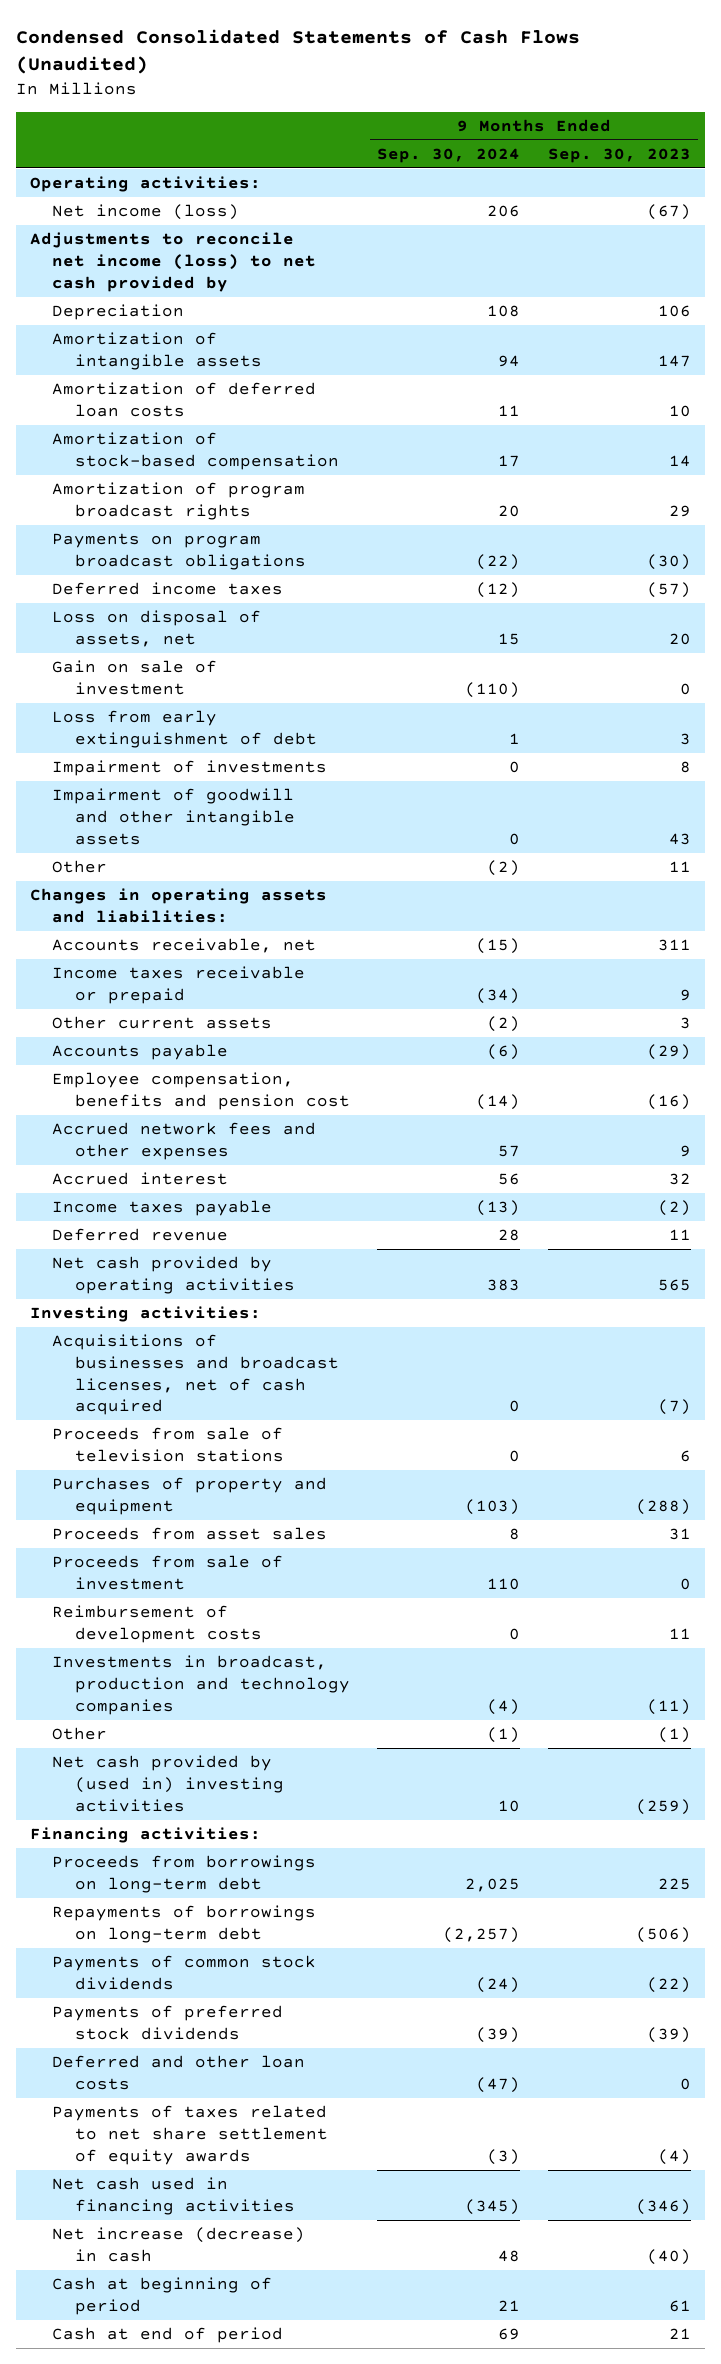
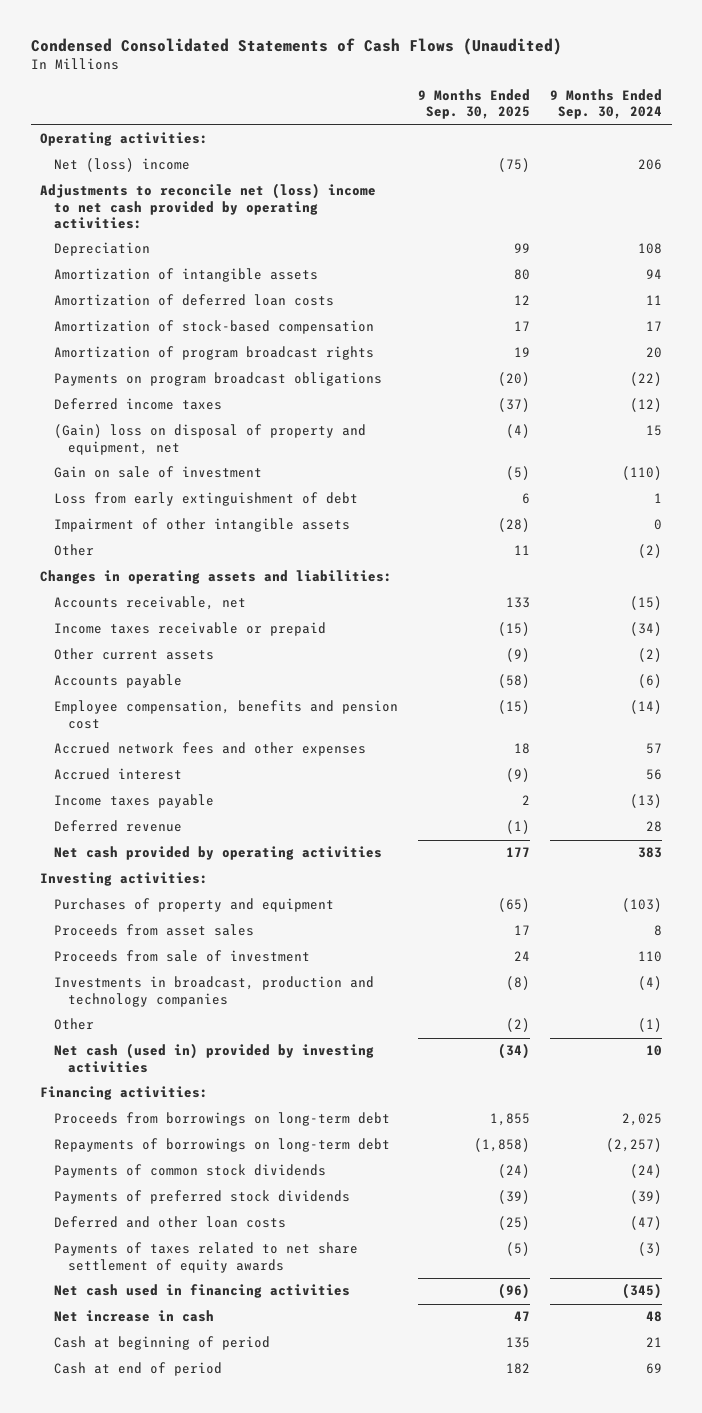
- | 9 Months Ended Sep. 30, 2024 | 9 Months Ended Sep. 30, 2023
+ | 9 Months Ended Sep. 30, 2025 | 9 Months Ended Sep. 30, 2024
- Net income (loss) | 206 | (67)
- Adjustments to reconcile net income (loss) to net cash provided by
+ Net (loss) income | (75) | 206
+ Adjustments to reconcile net (loss) income to net cash provided by operating activities:
- Loss on disposal of assets, net | 15 | 20
+ (Gain) loss on disposal of property and equipment, net | (4) | 15
- Impairment of investments | 0 | 8
- Impairment of goodwill and other intangible assets | 0 | 43
+ Impairment of other intangible assets | (28) | 0
- Acquisitions of businesses and broadcast licenses, net of cash acquired | 0 | (7)
- Proceeds from sale of television stations | 0 | 6
- Reimbursement of development costs | 0 | 11
- Net cash provided by (used in) investing activities | 10 | (259)
+ Net cash (used in) provided by investing activities | (34) | 10
- Net increase (decrease) in cash | 48 | (40)
+ Net increase in cash | 47 | 48

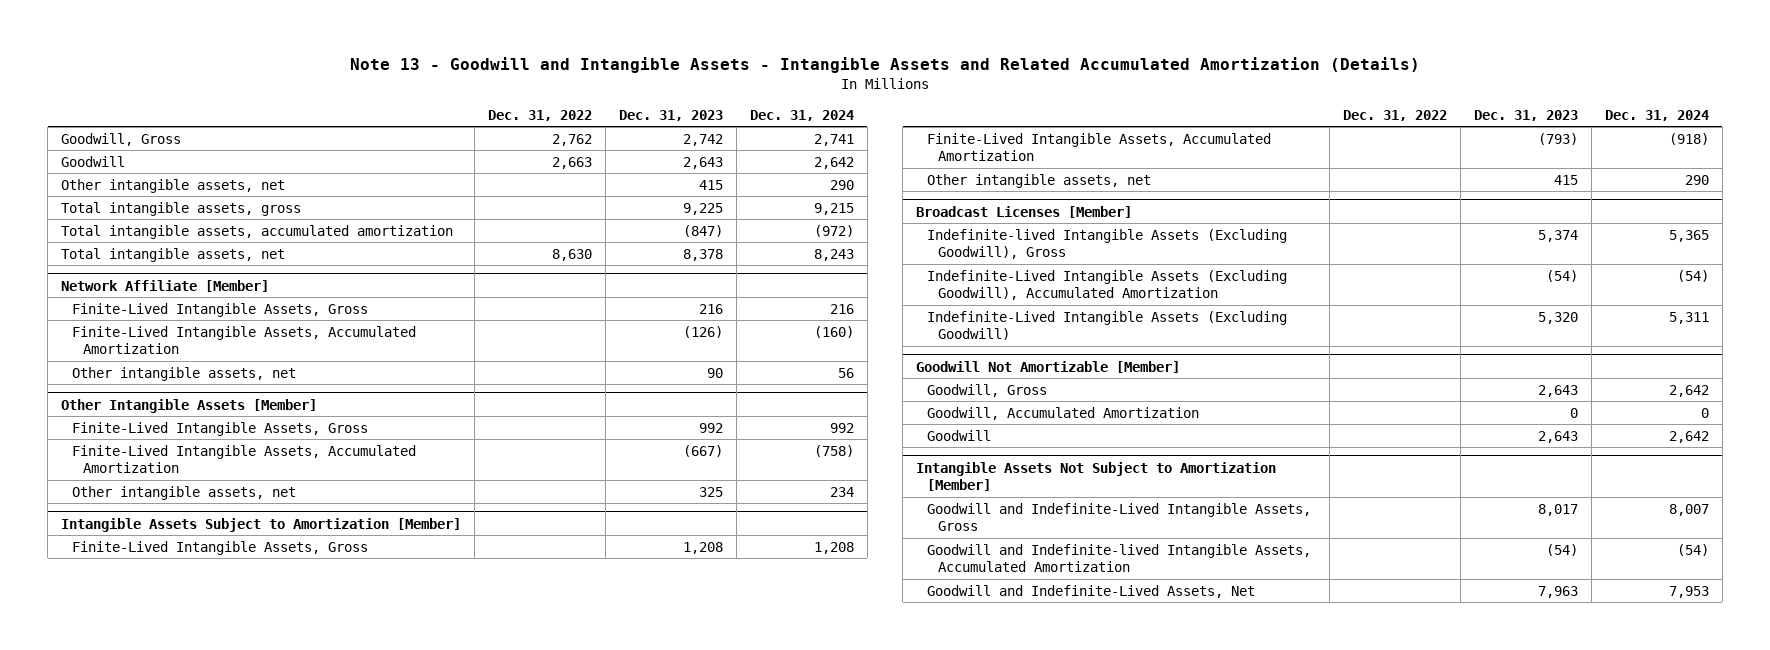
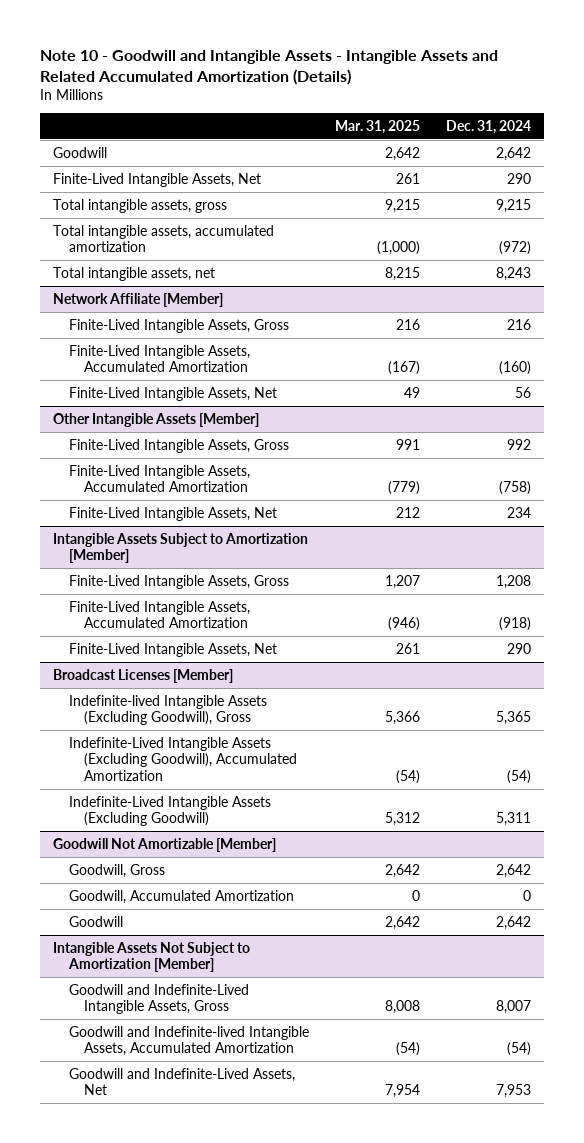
- Note 13 - Goodwill and Intangible Assets - Intangible Assets and Related Accumulated Amortization (Details)
+ Note 10 - Goodwill and Intangible Assets - Intangible Assets and Related Accumulated Amortization (Details)
- | Dec. 31, 2022 | Dec. 31, 2023 | Dec. 31, 2024
+ | Mar. 31, 2025 | Dec. 31, 2024
- Goodwill, Gross | 2,762 | 2,742 | 2,741
- Other intangible assets, net | | 415 | 290
+ Finite-Lived Intangible Assets, Net | 261 | 290
@ Network Affiliate [Member]
- Other intangible assets, net | | 90 | 56
+ Finite-Lived Intangible Assets, Net | 49 | 56
@ Other Intangible Assets [Member]
- Other intangible assets, net | | 325 | 234
+ Finite-Lived Intangible Assets, Net | 212 | 234
@ Intangible Assets Subject to Amortization [Member]
- Other intangible assets, net | | 415 | 290
+ Finite-Lived Intangible Assets, Net | 261 | 290

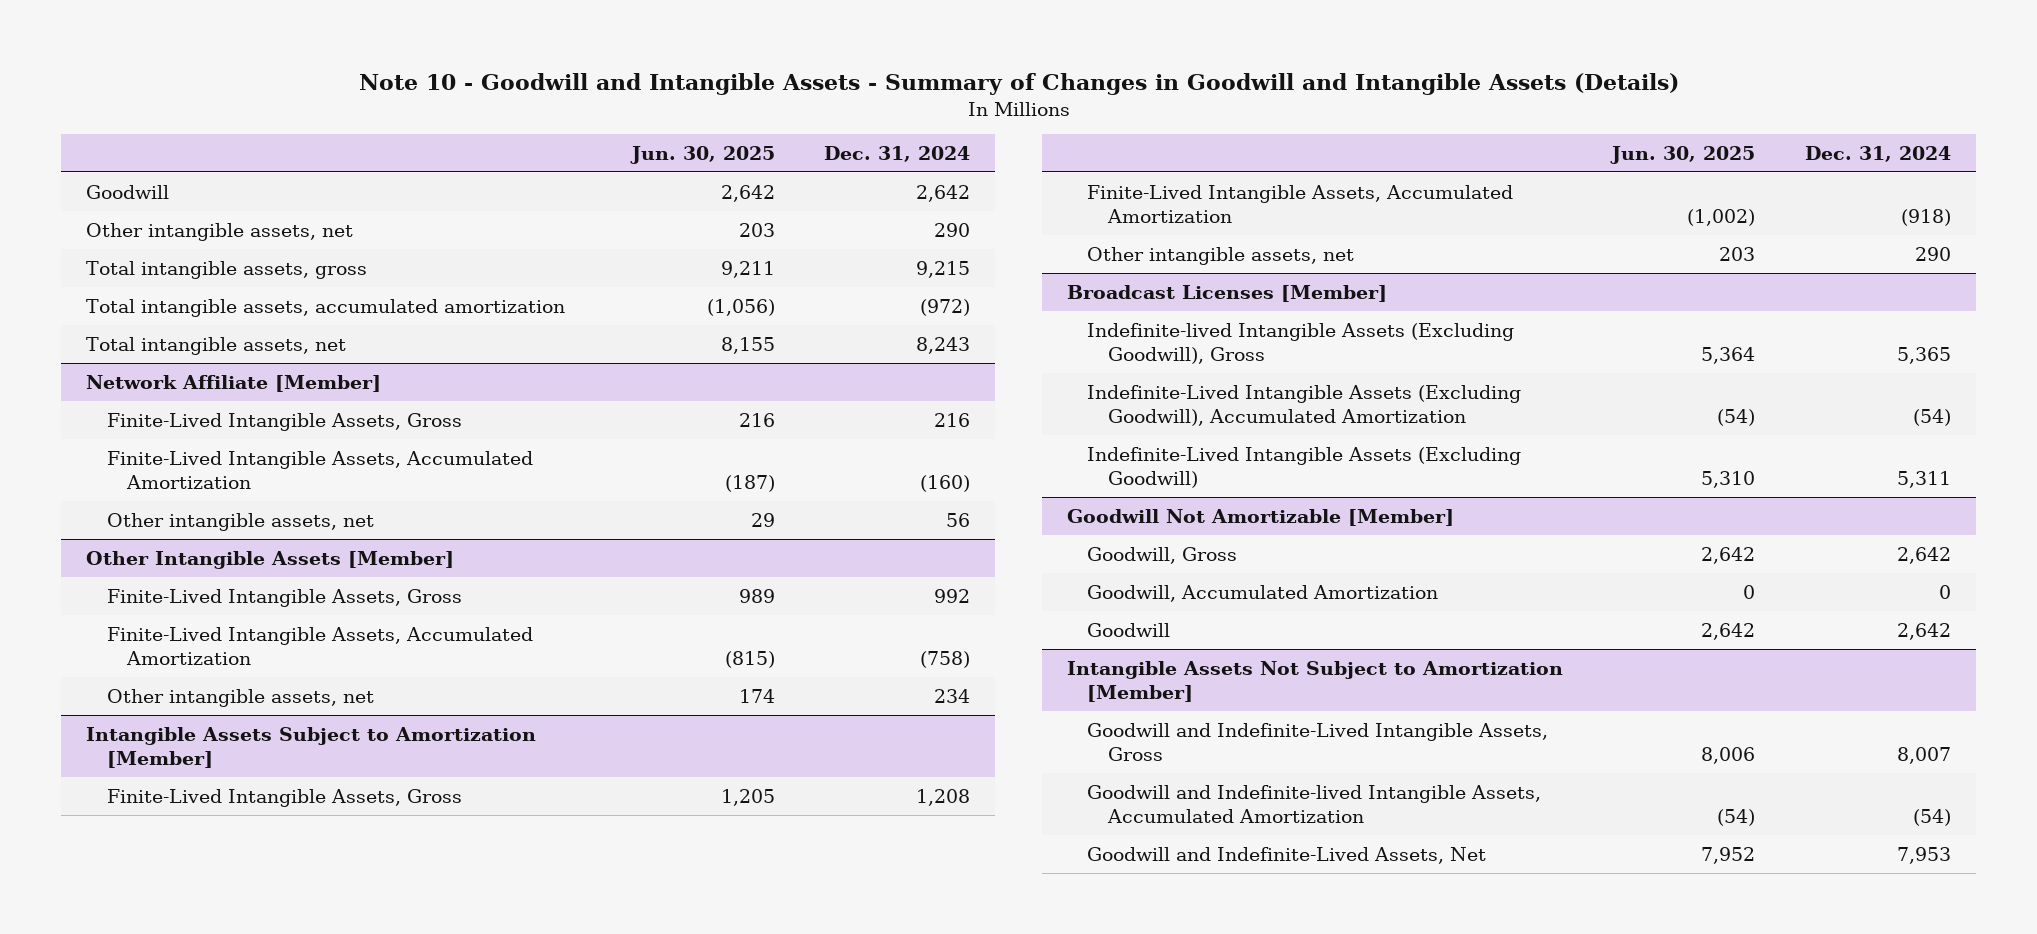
- Note 10 - Goodwill and Intangible Assets - Intangible Assets and Related Accumulated Amortization (Details)
+ Note 10 - Goodwill and Intangible Assets - Summary of Changes in Goodwill and Intangible Assets (Details)
- | Mar. 31, 2025 | Dec. 31, 2024
+ | Jun. 30, 2025 | Dec. 31, 2024
- Finite-Lived Intangible Assets, Net | 261 | 290
+ Other intangible assets, net | 203 | 290
@ Network Affiliate [Member]
- Finite-Lived Intangible Assets, Net | 49 | 56
+ Other intangible assets, net | 29 | 56
@ Other Intangible Assets [Member]
- Finite-Lived Intangible Assets, Net | 212 | 234
+ Other intangible assets, net | 174 | 234
@ Intangible Assets Subject to Amortization [Member]
- Finite-Lived Intangible Assets, Net | 261 | 290
+ Other intangible assets, net | 203 | 290

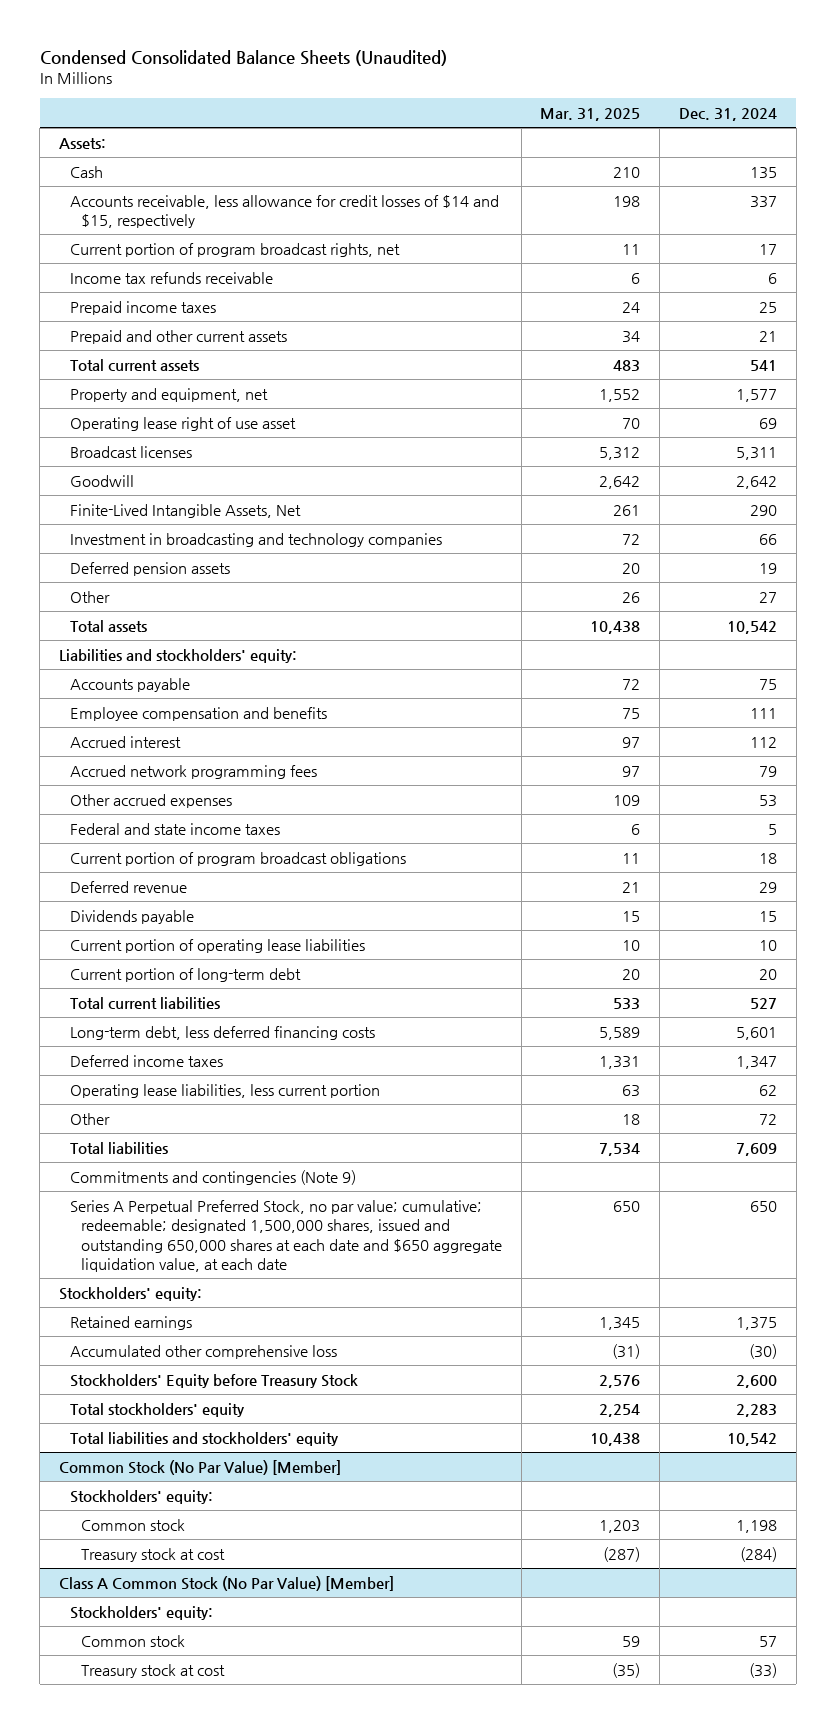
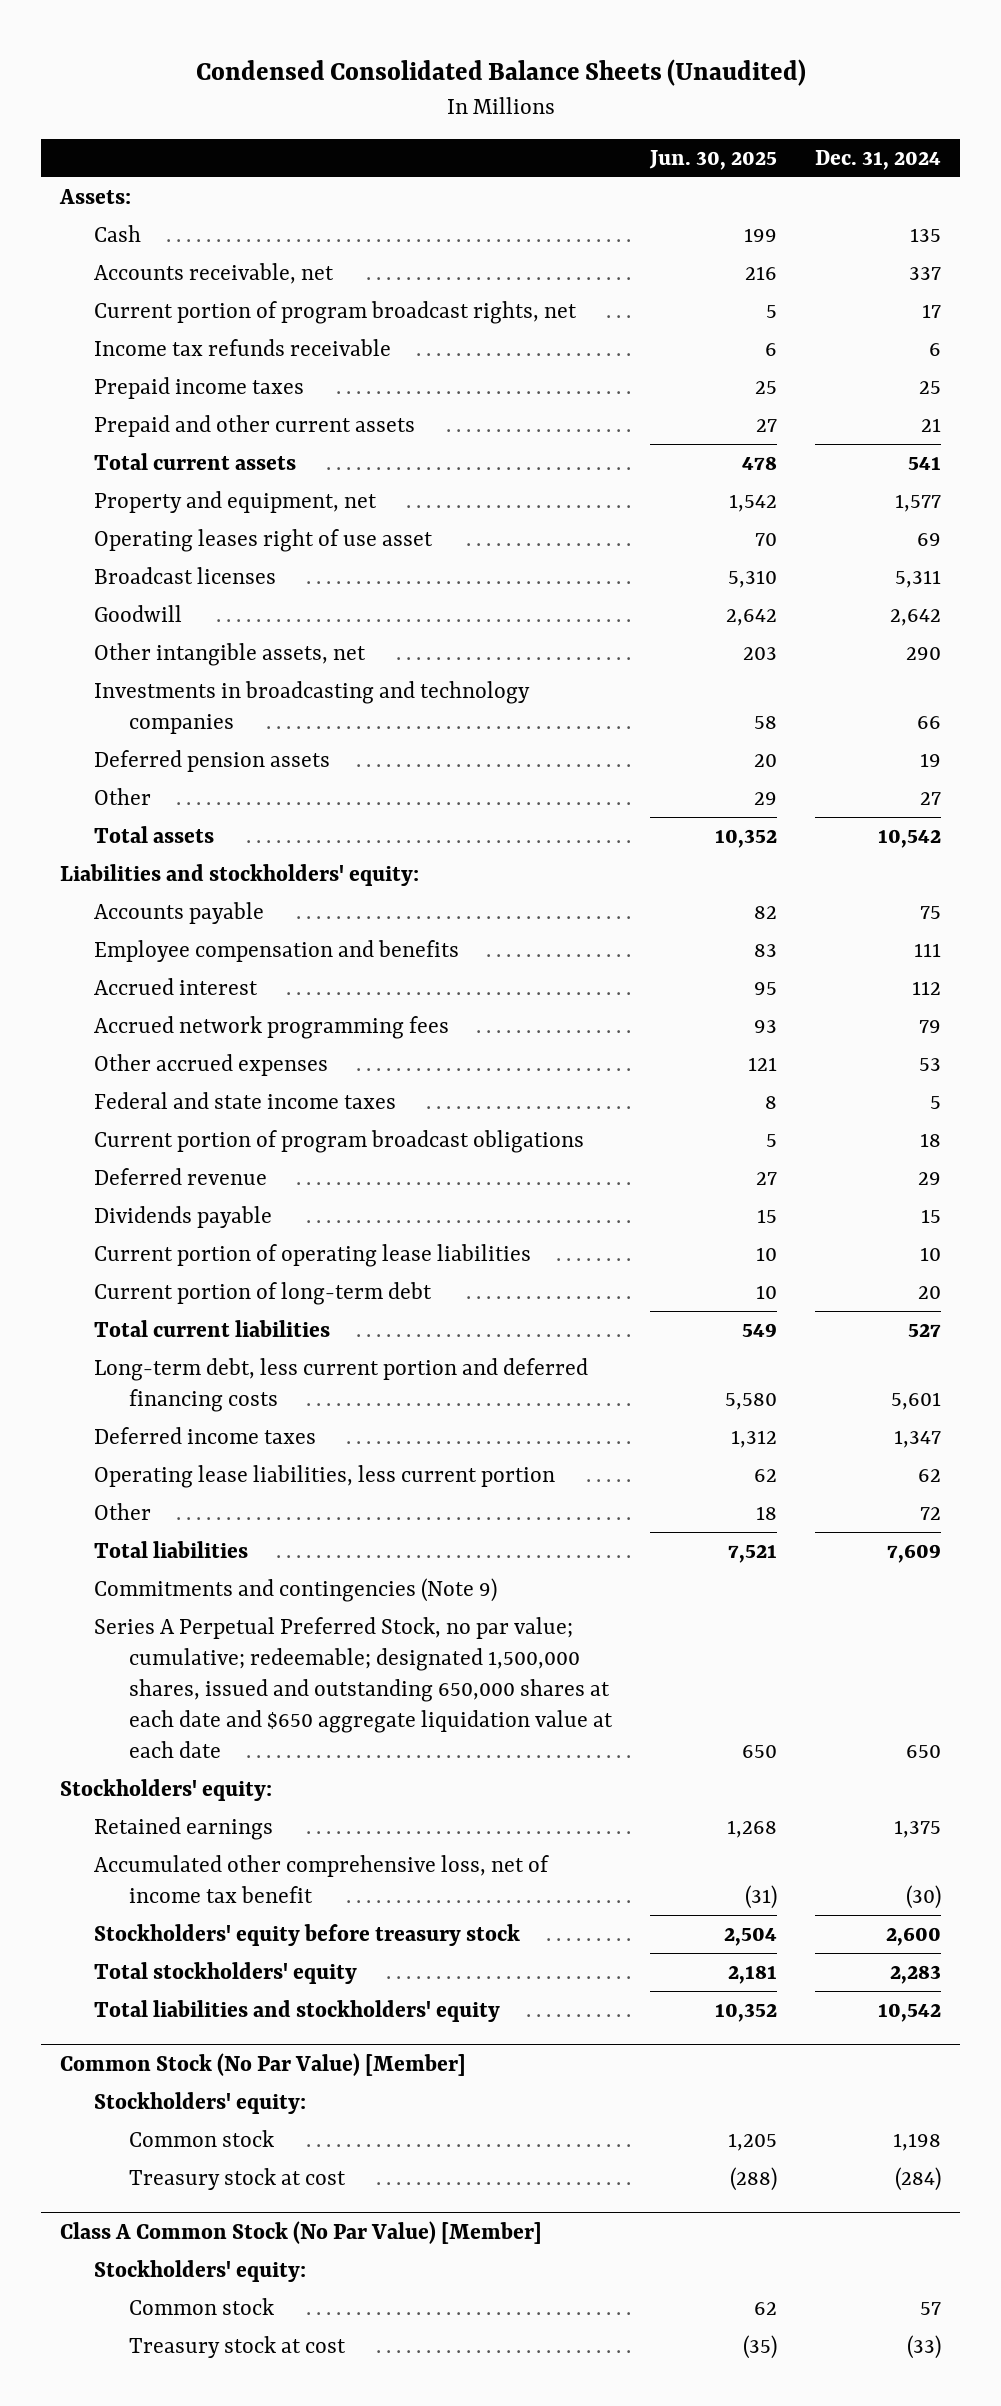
- | Mar. 31, 2025 | Dec. 31, 2024
+ | Jun. 30, 2025 | Dec. 31, 2024
- Accounts receivable, less allowance for credit losses of $14 and $15, respectively | 198 | 337
+ Accounts receivable, net | 216 | 337
- Operating lease right of use asset | 70 | 69
+ Operating leases right of use asset | 70 | 69
- Finite-Lived Intangible Assets, Net | 261 | 290
- Investment in broadcasting and technology companies | 72 | 66
+ Other intangible assets, net | 203 | 290
+ Investments in broadcasting and technology companies | 58 | 66
- Long-term debt, less deferred financing costs | 5,589 | 5,601
+ Long-term debt, less current portion and deferred financing costs | 5,580 | 5,601
- Series A Perpetual Preferred Stock, no par value; cumulative; redeemable; designated 1,500,000 shares, issued and outstanding 650,000 shares at each date and $650 aggregate liquidation value, at each date | 650 | 650
+ Series A Perpetual Preferred Stock, no par value; cumulative; redeemable; designated 1,500,000 shares, issued and outstanding 650,000 shares at each date and $650 aggregate liquidation value at each date | 650 | 650
- Accumulated other comprehensive loss | (31) | (30)
- Stockholders' Equity before Treasury Stock | 2,576 | 2,600
+ Accumulated other comprehensive loss, net of income tax benefit | (31) | (30)
+ Stockholders' equity before treasury stock | 2,504 | 2,600

